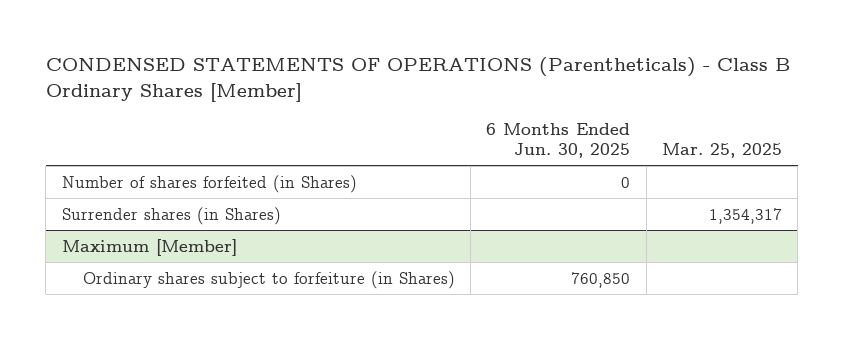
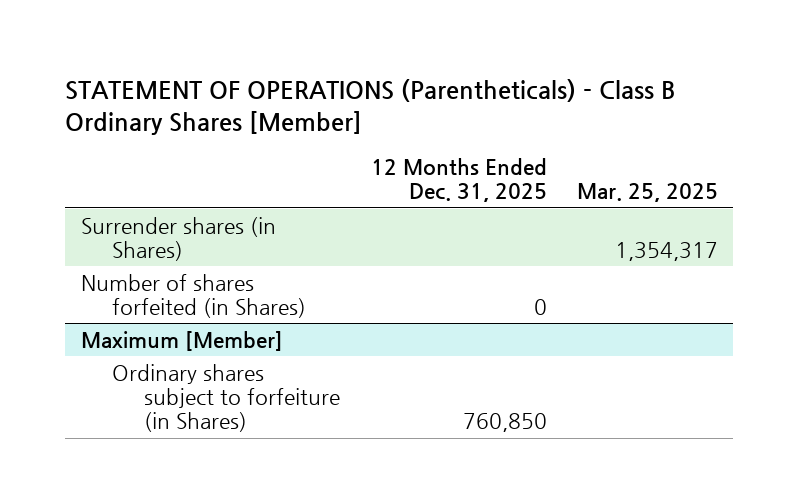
- CONDENSED STATEMENTS OF OPERATIONS (Parentheticals) - Class B Ordinary Shares [Member]
+ STATEMENT OF OPERATIONS (Parentheticals) - Class B Ordinary Shares [Member]
- | 6 Months Ended Jun. 30, 2025 | Mar. 25, 2025
+ | 12 Months Ended Dec. 31, 2025 | Mar. 25, 2025
moved down: Number of shares forfeited (in Shares) | 0 |

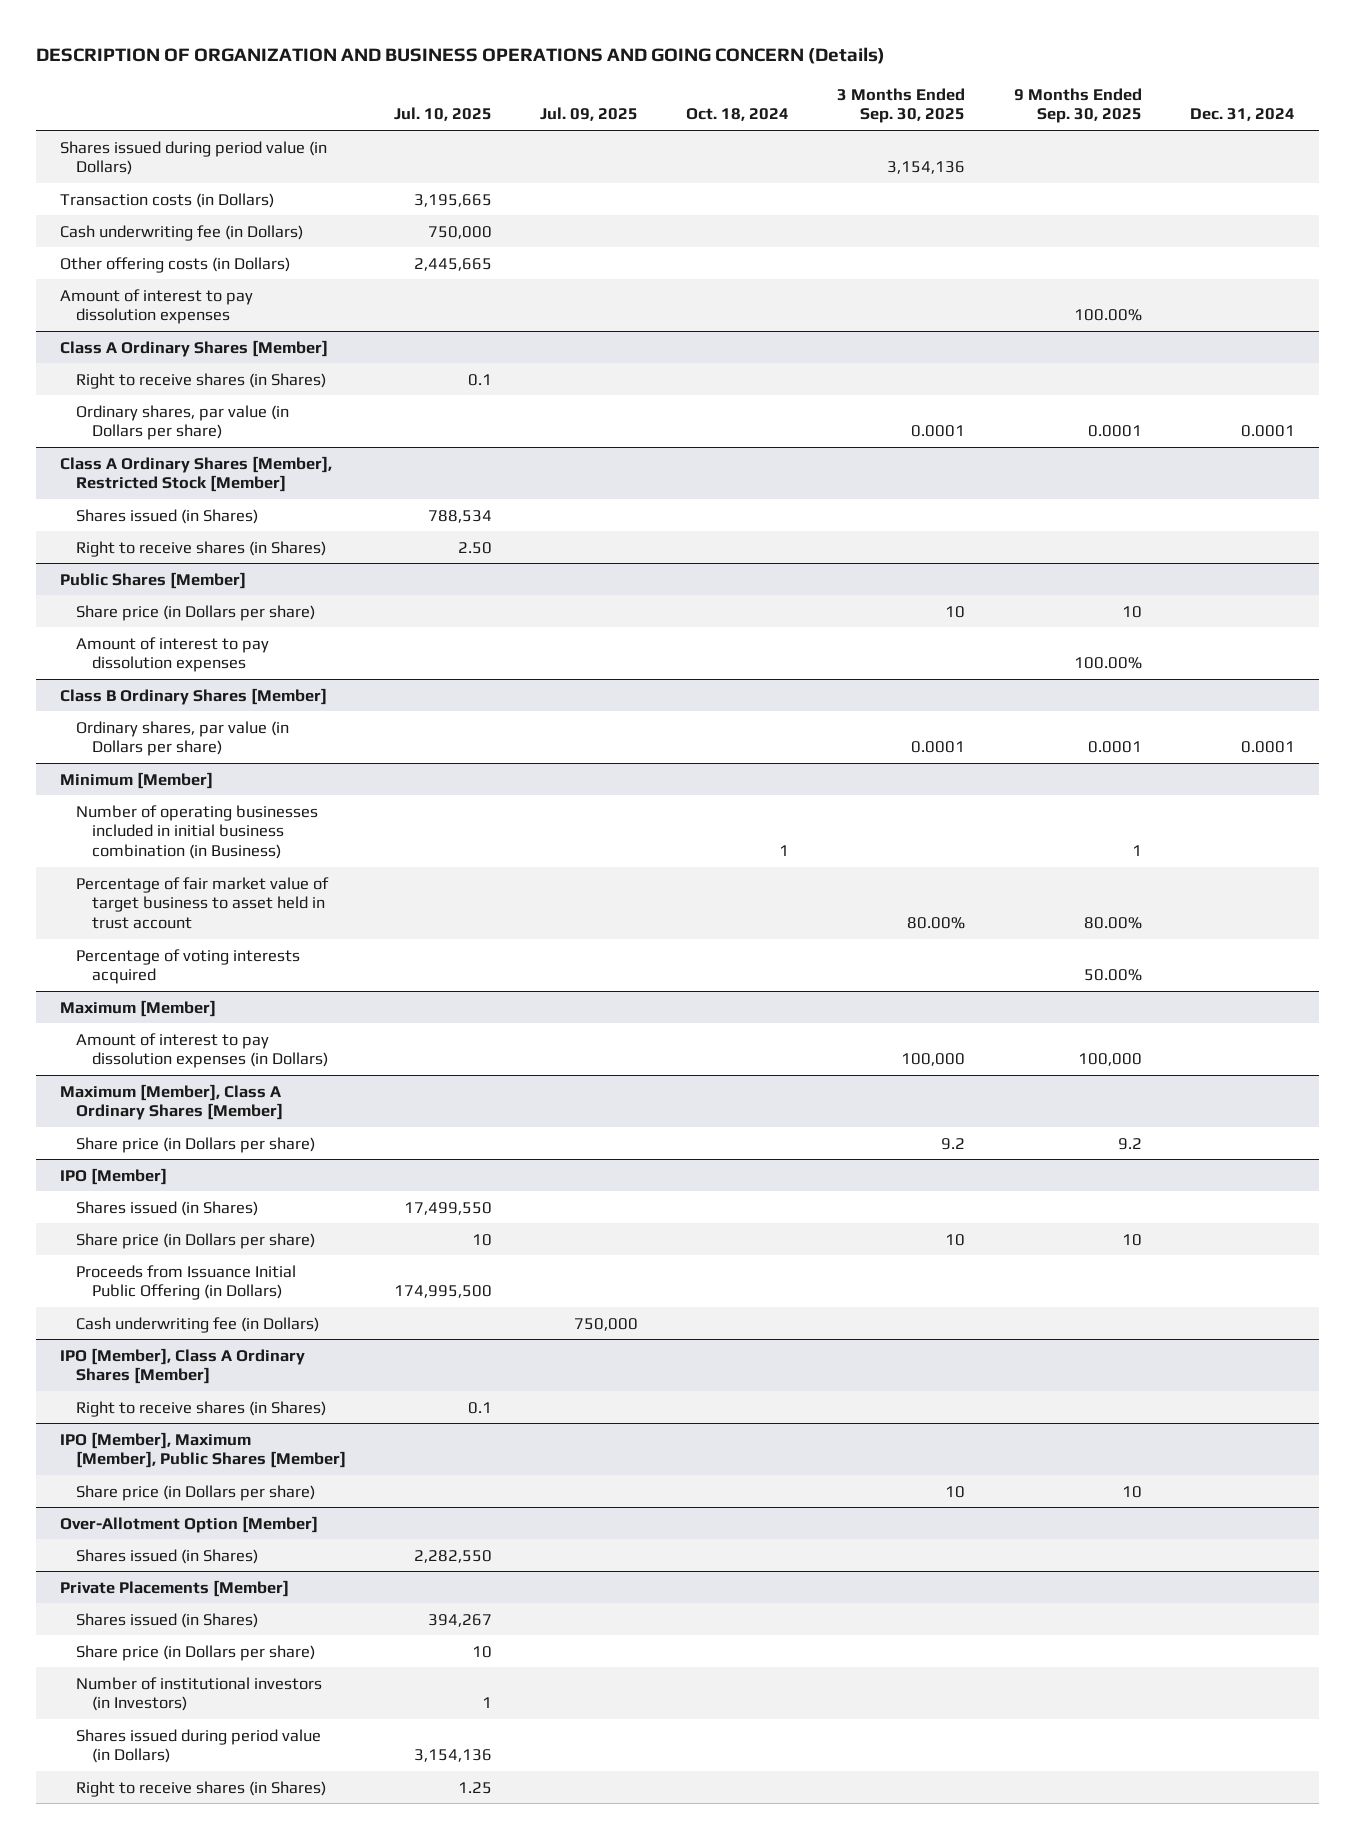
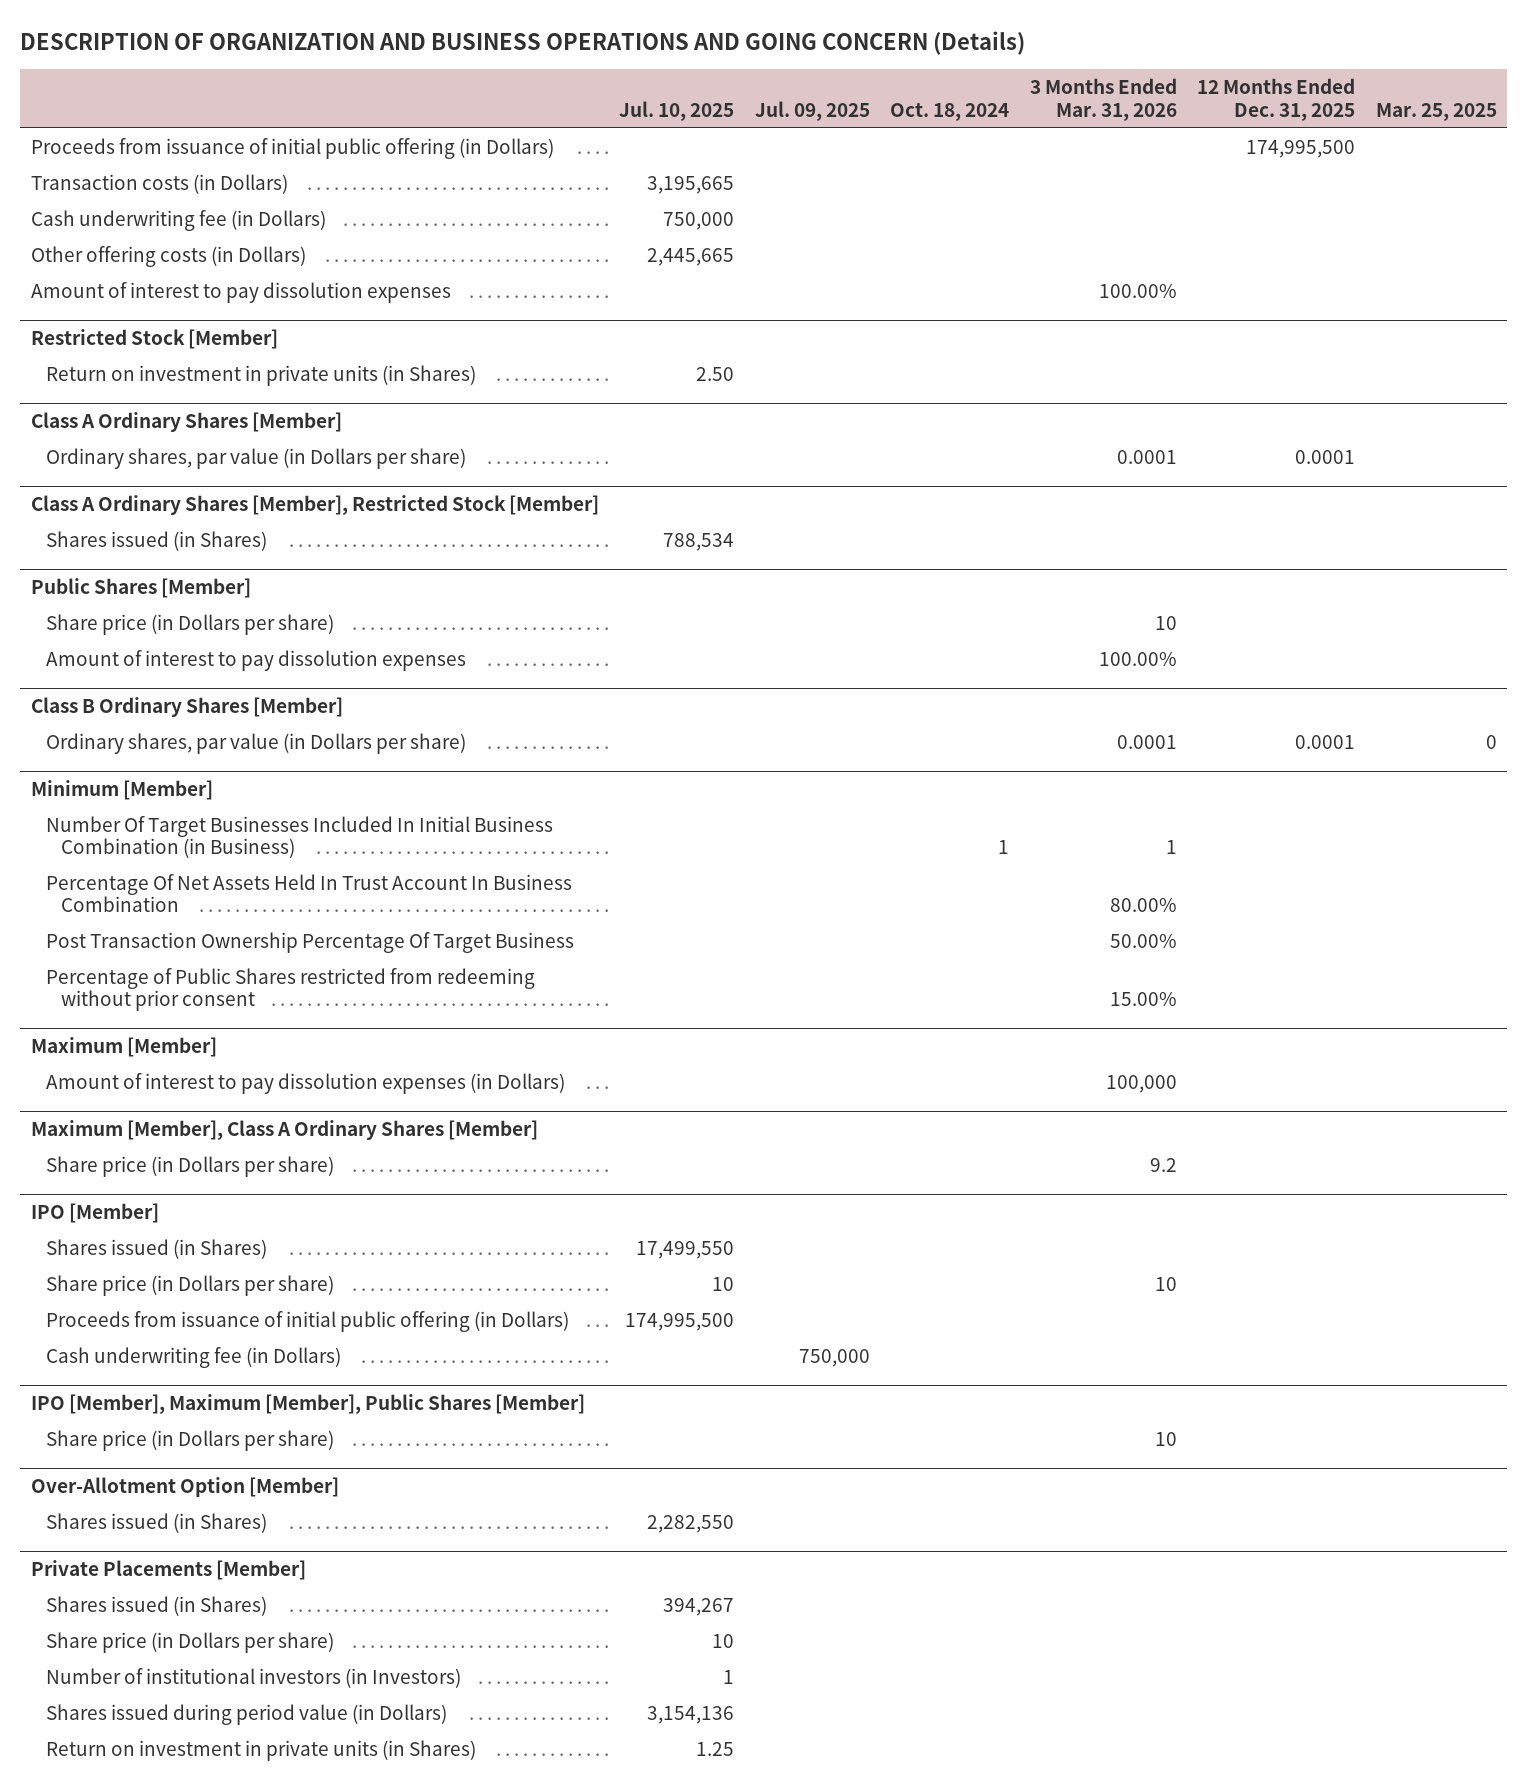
- | Jul. 10, 2025 | Jul. 09, 2025 | Oct. 18, 2024 | 3 Months Ended Sep. 30, 2025 | 9 Months Ended Sep. 30, 2025 | Dec. 31, 2024
+ | Jul. 10, 2025 | Jul. 09, 2025 | Oct. 18, 2024 | 3 Months Ended Mar. 31, 2026 | 12 Months Ended Dec. 31, 2025 | Mar. 25, 2025
- Shares issued during period value (in Dollars) | | | | 3,154,136 | |
+ Proceeds from issuance of initial public offering (in Dollars) | | | | | 174,995,500 |
+ Restricted Stock [Member]
+ Return on investment in private units (in Shares) | 2.50 | | | | |
@ Class A Ordinary Shares [Member]
- Right to receive shares (in Shares) | 0.1 | | | | |
@ Class A Ordinary Shares [Member], Restricted Stock [Member]
- Right to receive shares (in Shares) | 2.50 | | | | |
@ Minimum [Member]
- Number of operating businesses included in initial business combination (in Business) | | | 1 | | 1 |
- Percentage of fair market value of target business to asset held in trust account | | | | 80.00% | 80.00% |
- Percentage of voting interests acquired | | | | | 50.00% |
+ Number Of Target Businesses Included In Initial Business Combination (in Business) | | | 1 | 1 | |
+ Percentage Of Net Assets Held In Trust Account In Business Combination | | | | 80.00% | |
+ Post Transaction Ownership Percentage Of Target Business | | | | 50.00% | |
+ Percentage of Public Shares restricted from redeeming without prior consent | | | | 15.00% | |
@ IPO [Member]
- Proceeds from Issuance Initial Public Offering (in Dollars) | 174,995,500 | | | | |
+ Proceeds from issuance of initial public offering (in Dollars) | 174,995,500 | | | | |
- IPO [Member], Class A Ordinary Shares [Member]
- Right to receive shares (in Shares) | 0.1 | | | | |
@ Private Placements [Member]
- Right to receive shares (in Shares) | 1.25 | | | | |
+ Return on investment in private units (in Shares) | 1.25 | | | | |

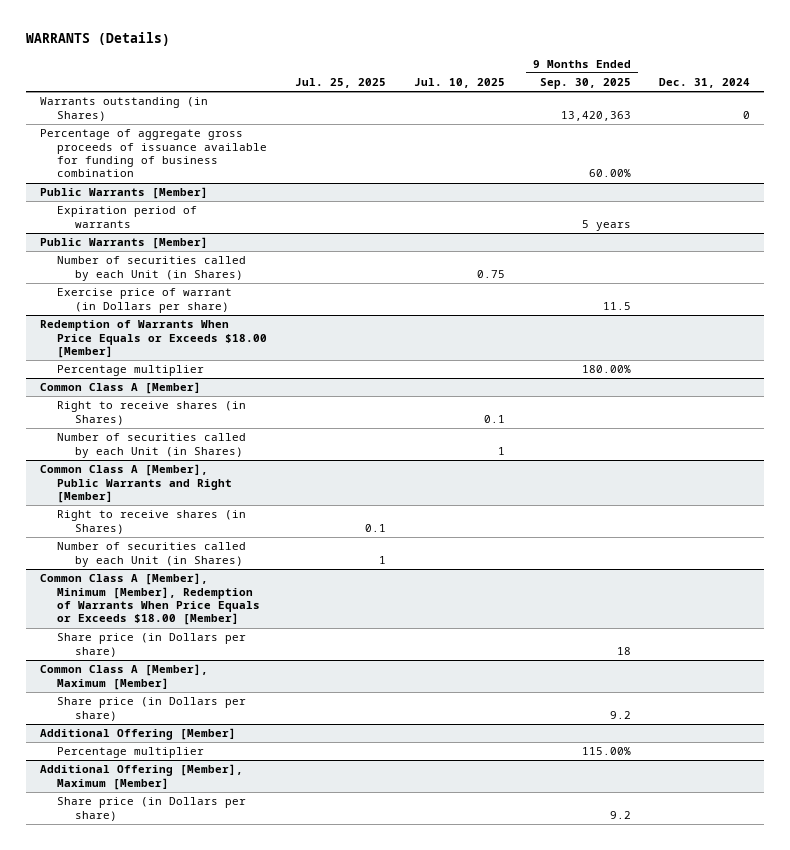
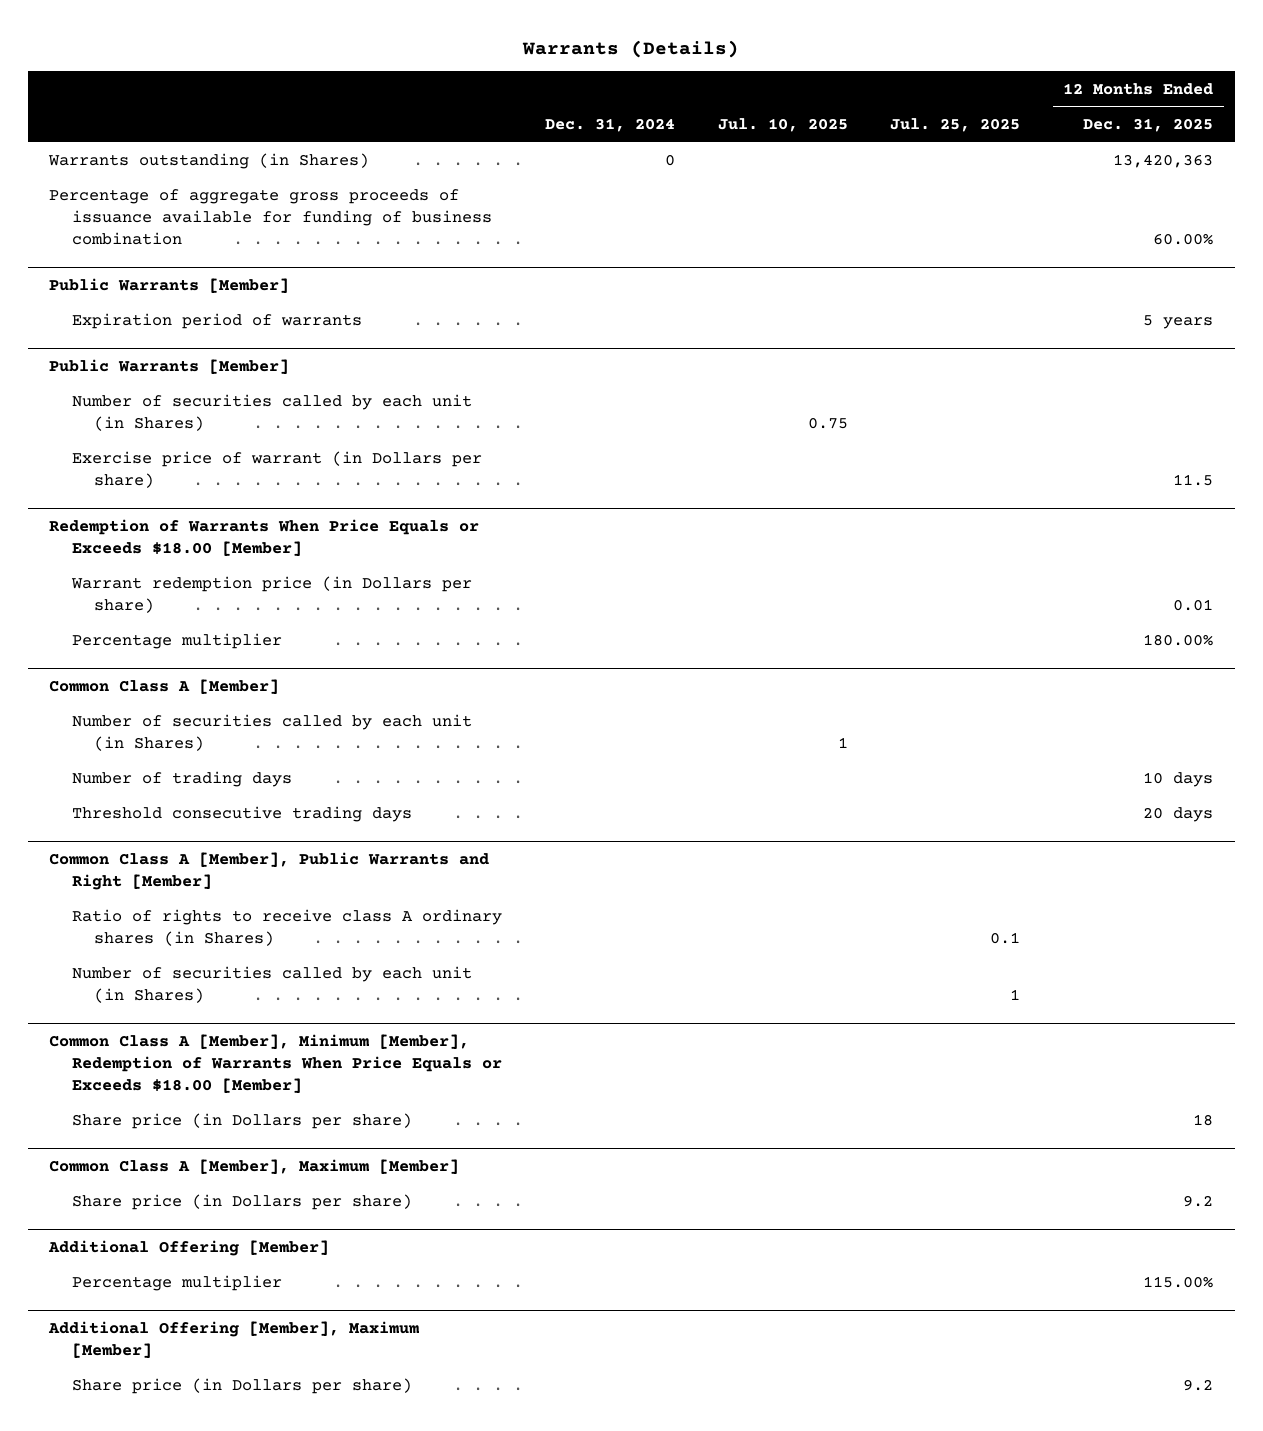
- WARRANTS (Details)
+ Warrants (Details)
- | Jul. 25, 2025 | Jul. 10, 2025 | 9 Months Ended Sep. 30, 2025 | Dec. 31, 2024
+ | Dec. 31, 2024 | Jul. 10, 2025 | Jul. 25, 2025 | 12 Months Ended Dec. 31, 2025
@ Public Warrants [Member]
- Number of securities called by each Unit (in Shares) | | 0.75 | |
+ Number of securities called by each unit (in Shares) | | 0.75 | |
@ Redemption of Warrants When Price Equals or Exceeds $18.00 [Member]
+ Warrant redemption price (in Dollars per share) | | | | 0.01
@ Common Class A [Member]
- Right to receive shares (in Shares) | | 0.1 | |
- Number of securities called by each Unit (in Shares) | | 1 | |
+ Number of securities called by each unit (in Shares) | | 1 | |
+ Number of trading days | | | | 10 days
+ Threshold consecutive trading days | | | | 20 days
@ Common Class A [Member], Public Warrants and Right [Member]
- Right to receive shares (in Shares) | 0.1 | | |
- Number of securities called by each Unit (in Shares) | 1 | | |
+ Ratio of rights to receive class A ordinary shares (in Shares) | | | 0.1 |
+ Number of securities called by each unit (in Shares) | | | 1 |

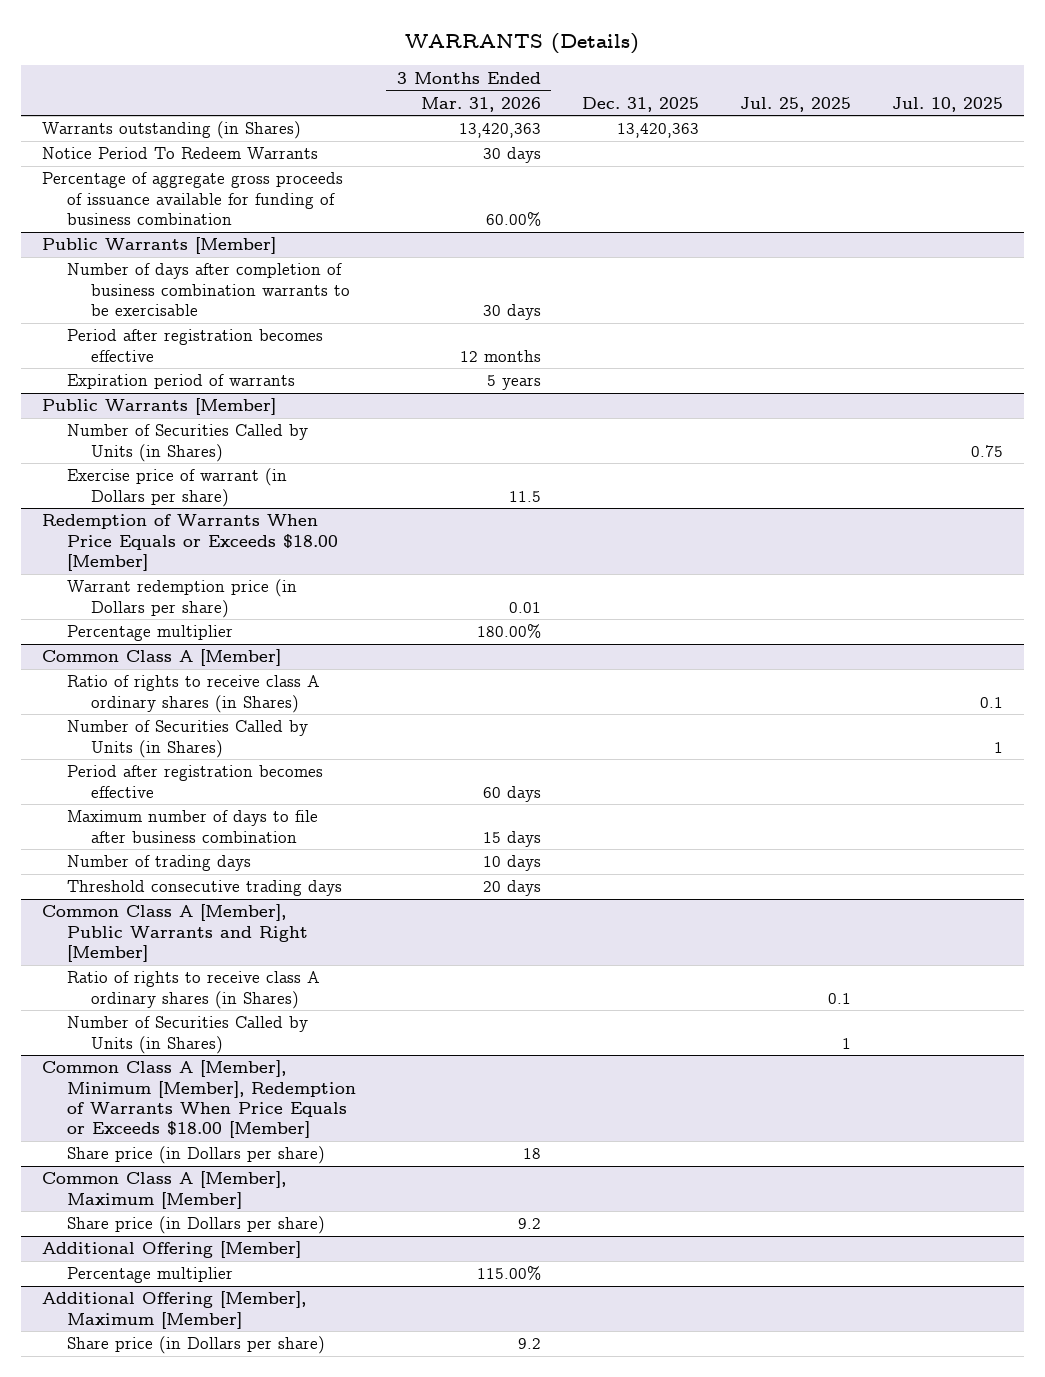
- Warrants (Details)
+ WARRANTS (Details)
- | Dec. 31, 2024 | Jul. 10, 2025 | Jul. 25, 2025 | 12 Months Ended Dec. 31, 2025
+ | 3 Months Ended Mar. 31, 2026 | Dec. 31, 2025 | Jul. 25, 2025 | Jul. 10, 2025
+ Notice Period To Redeem Warrants | 30 days | | |
@ Public Warrants [Member]
+ Number of days after completion of business combination warrants to be exercisable | 30 days | | |
+ Period after registration becomes effective | 12 months | | |
- Number of securities called by each unit (in Shares) | | 0.75 | |
+ Number of Securities Called by Units (in Shares) | | | | 0.75
@ Common Class A [Member]
- Number of securities called by each unit (in Shares) | | 1 | |
+ Ratio of rights to receive class A ordinary shares (in Shares) | | | | 0.1
+ Number of Securities Called by Units (in Shares) | | | | 1
+ Period after registration becomes effective | 60 days | | |
+ Maximum number of days to file after business combination | 15 days | | |
@ Common Class A [Member], Public Warrants and Right [Member]
- Number of securities called by each unit (in Shares) | | | 1 |
+ Number of Securities Called by Units (in Shares) | | | 1 |

